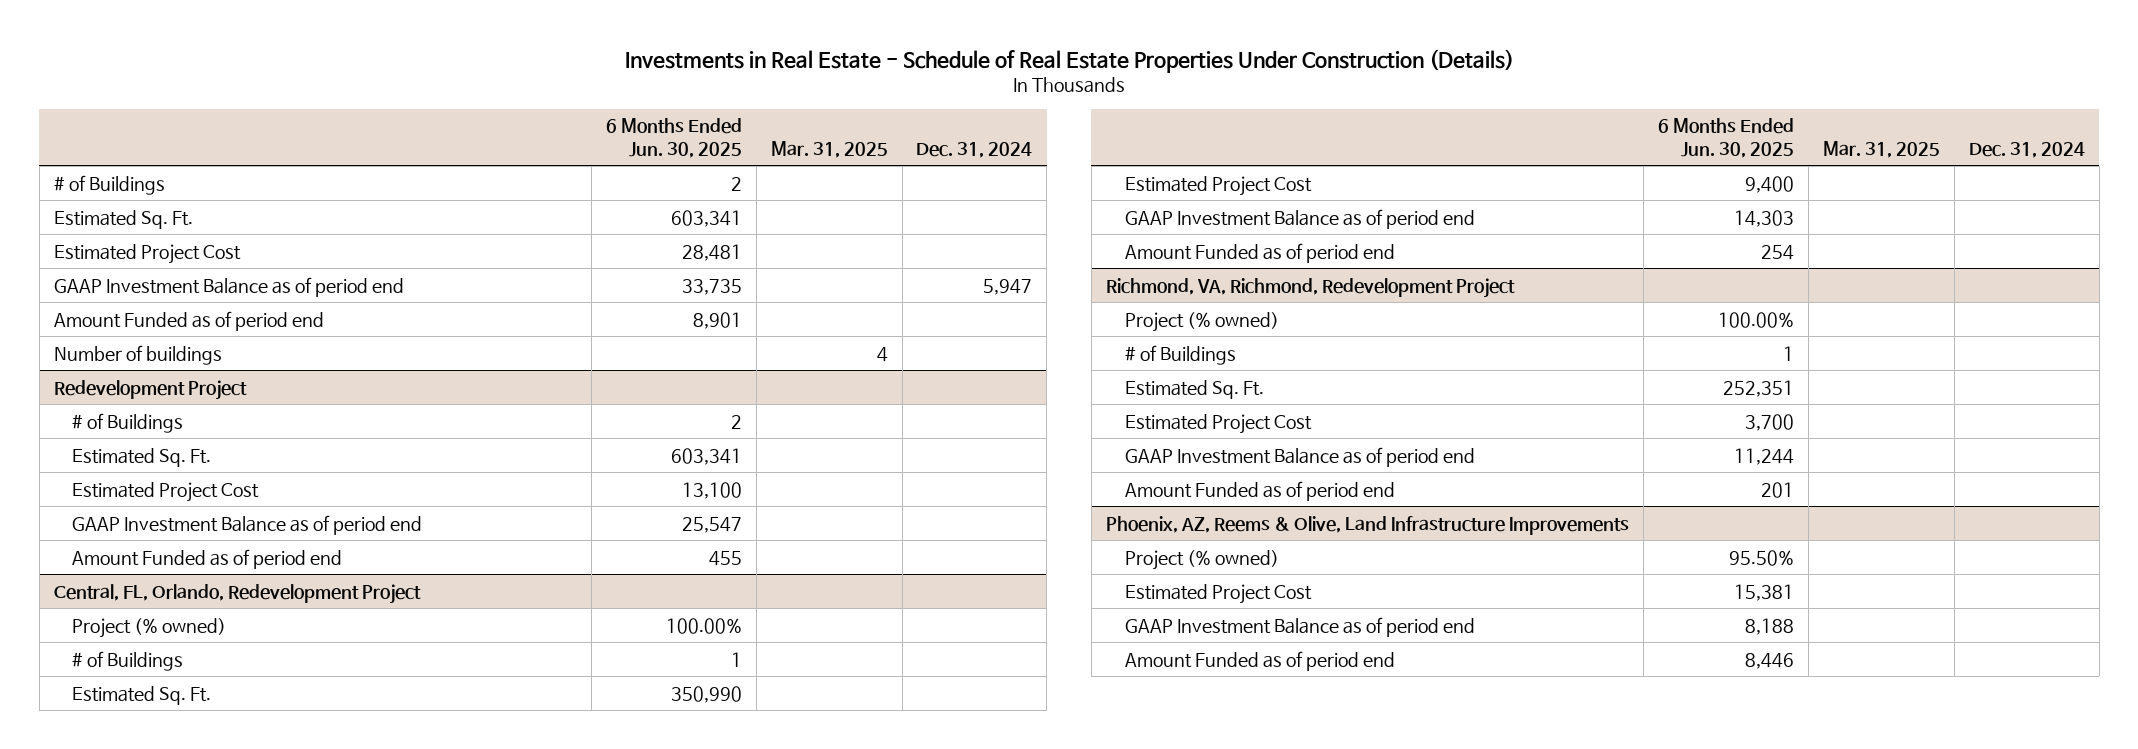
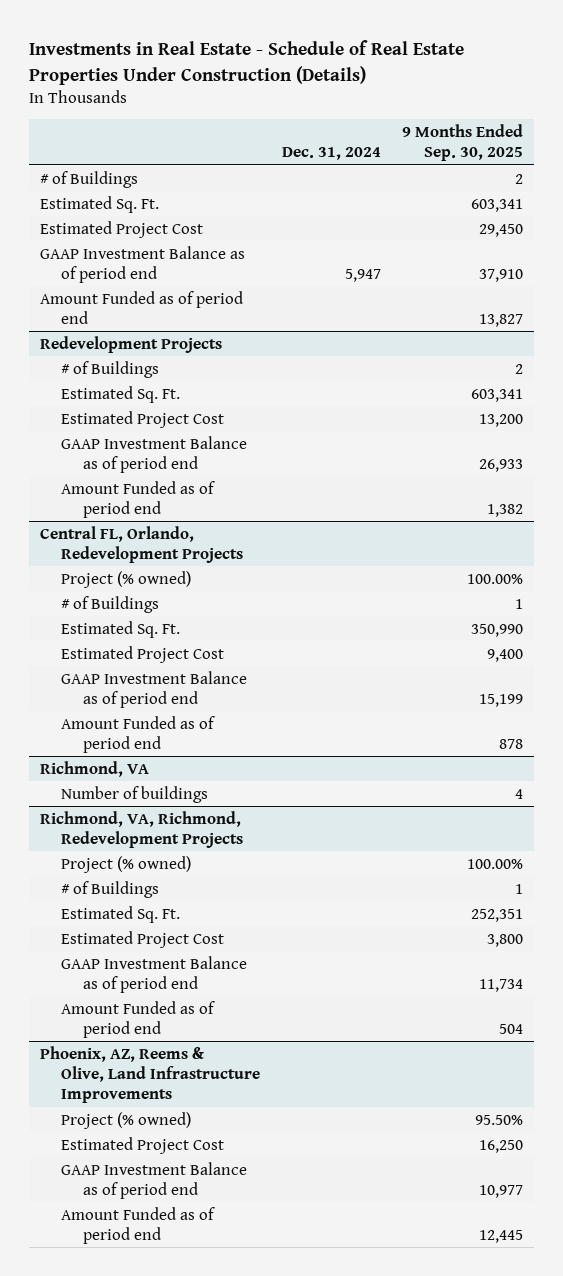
- | 6 Months Ended Jun. 30, 2025 | Mar. 31, 2025 | Dec. 31, 2024
+ | Dec. 31, 2024 | 9 Months Ended Sep. 30, 2025
- Number of buildings | | 4 |
- Redevelopment Project
+ Redevelopment Projects
- Central, FL, Orlando, Redevelopment Project
+ Central FL, Orlando, Redevelopment Projects
- Richmond, VA, Richmond, Redevelopment Project
+ Richmond, VA
+ Number of buildings | | 4
+ Richmond, VA, Richmond, Redevelopment Projects

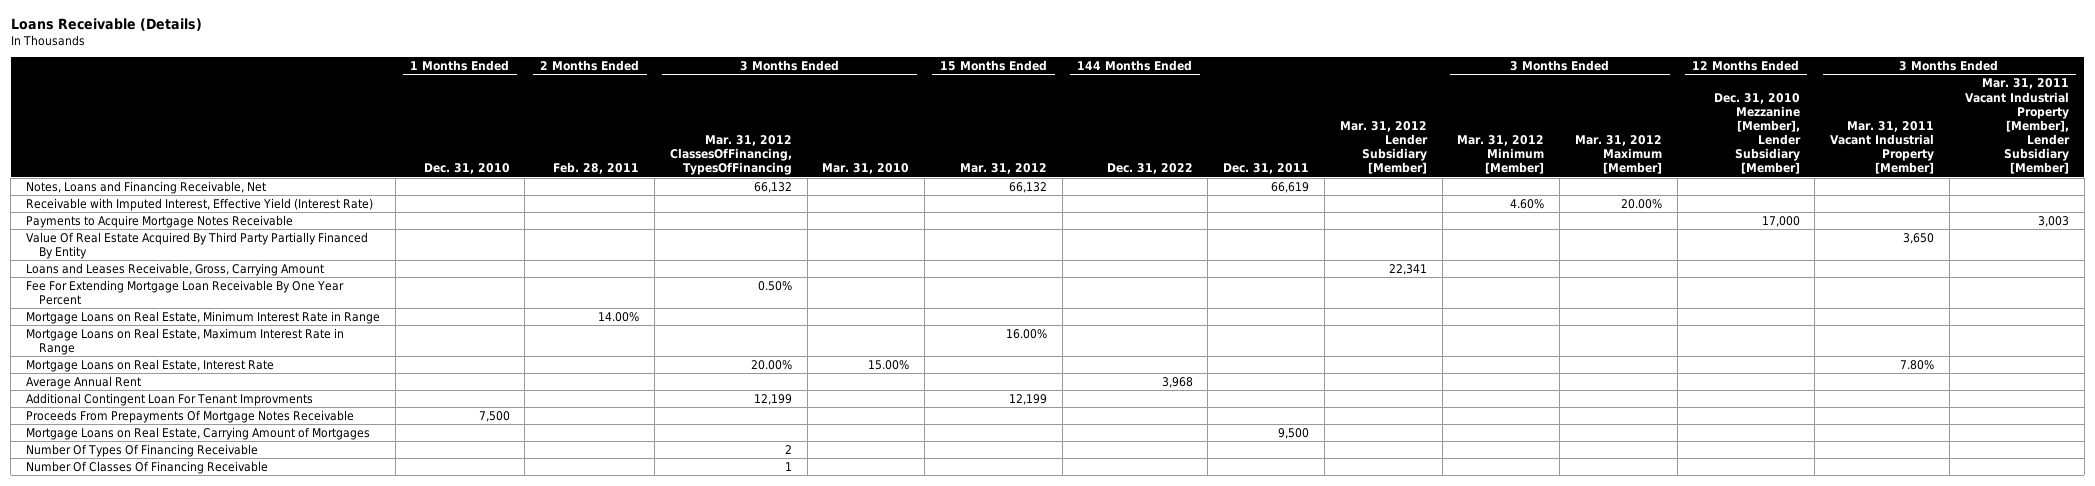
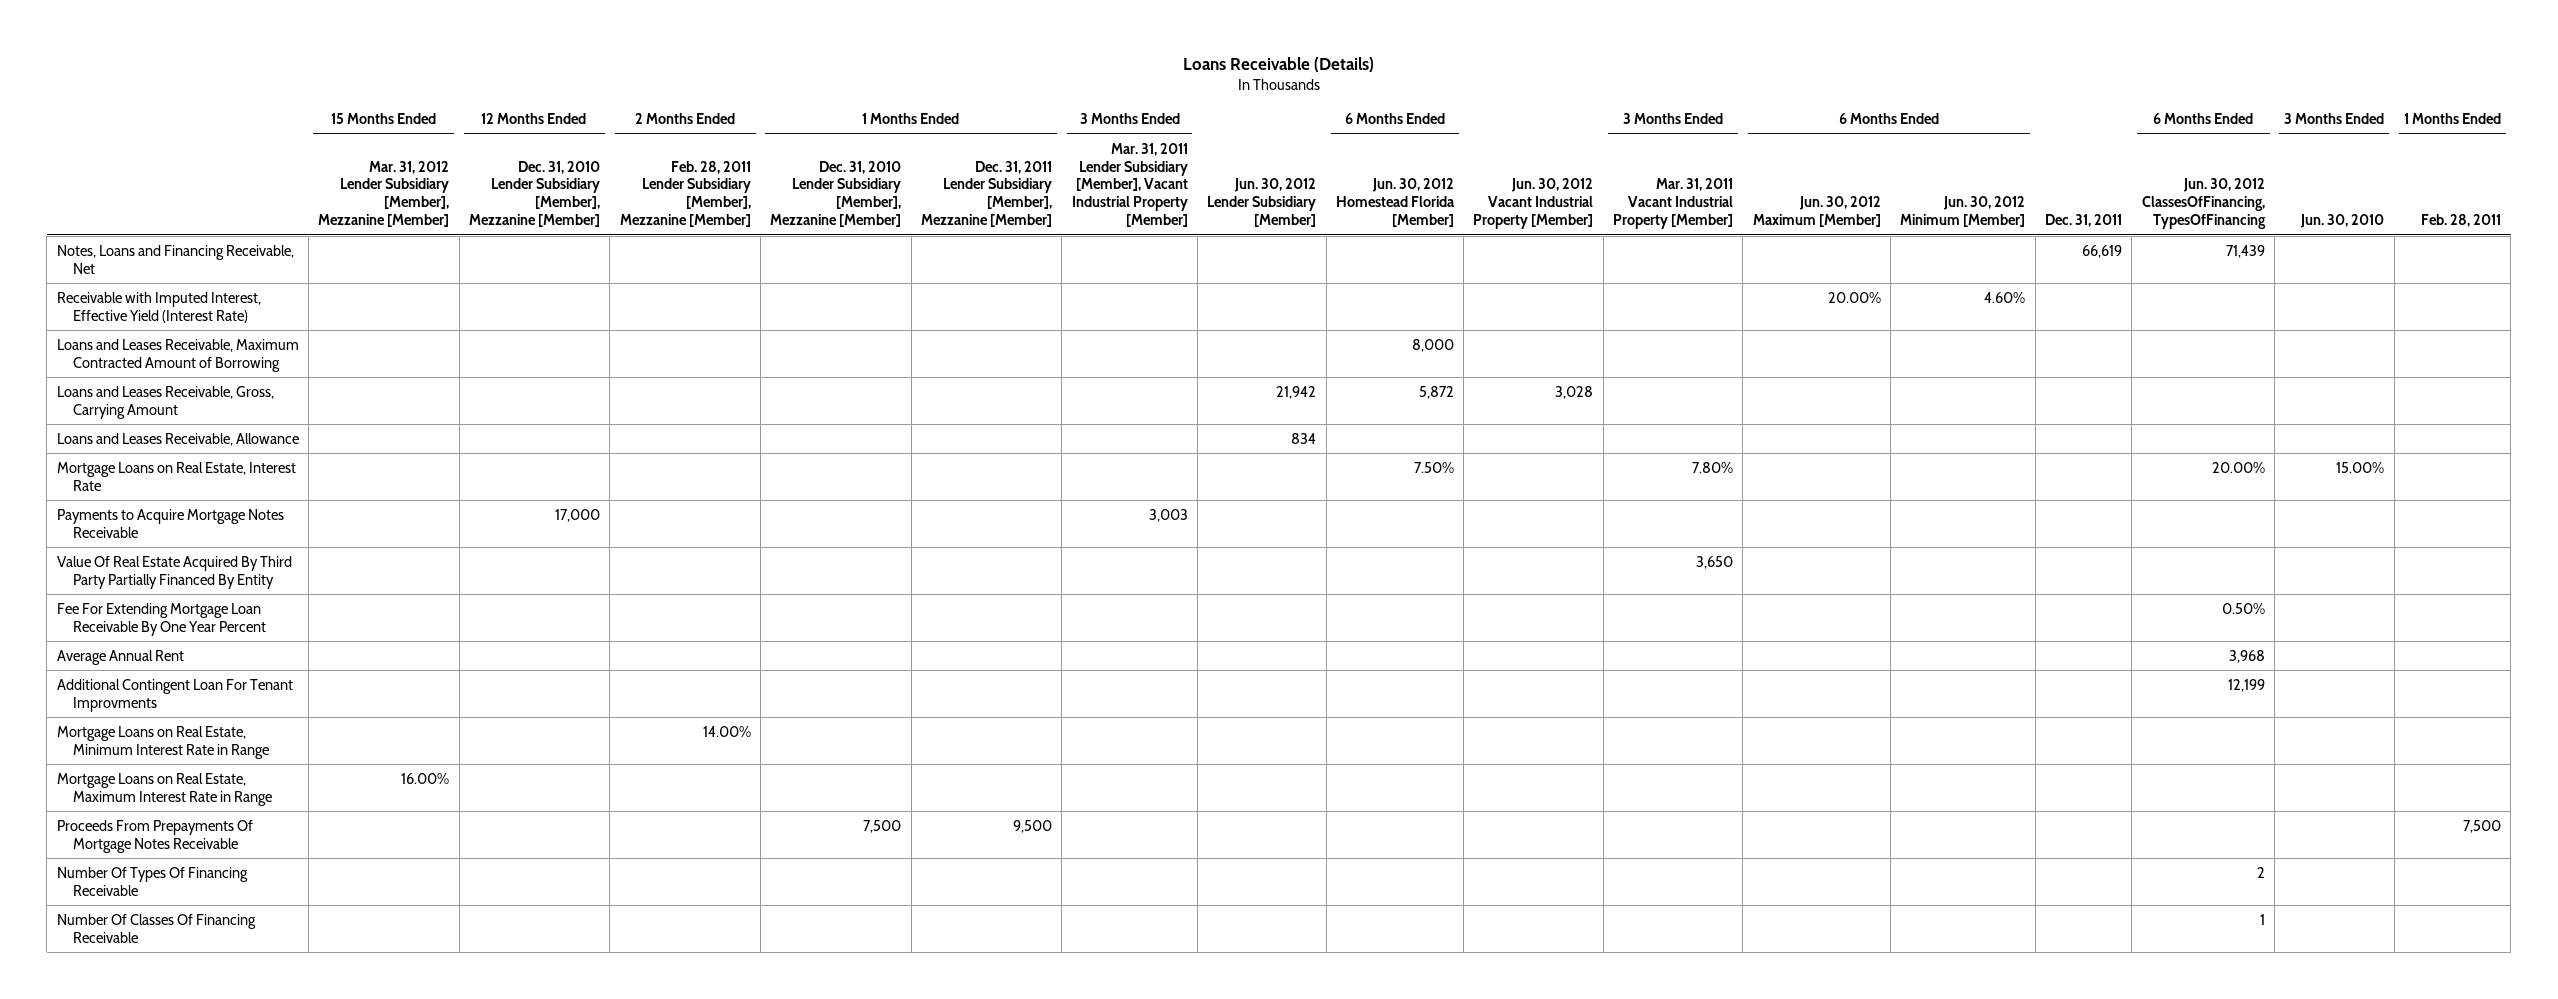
- | 1 Months Ended Dec. 31, 2010 | 2 Months Ended Feb. 28, 2011 | 3 Months Ended Mar. 31, 2012 ClassesOfFinancing, TypesOfFinancing | 3 Months Ended Mar. 31, 2010 | 15 Months Ended Mar. 31, 2012 | 144 Months Ended Dec. 31, 2022 | Dec. 31, 2011 | Mar. 31, 2012 Lender Subsidiary [Member] | 3 Months Ended Mar. 31, 2012 Minimum [Member] | 3 Months Ended Mar. 31, 2012 Maximum [Member] | 12 Months Ended Dec. 31, 2010 Mezzanine [Member], Lender Subsidiary [Member] | 3 Months Ended Mar. 31, 2011 Vacant Industrial Property [Member] | 3 Months Ended Mar. 31, 2011 Vacant Industrial Property [Member], Lender Subsidiary [Member]
+ | 15 Months Ended Mar. 31, 2012 Lender Subsidiary [Member], Mezzanine [Member] | 12 Months Ended Dec. 31, 2010 Lender Subsidiary [Member], Mezzanine [Member] | 2 Months Ended Feb. 28, 2011 Lender Subsidiary [Member], Mezzanine [Member] | 1 Months Ended Dec. 31, 2010 Lender Subsidiary [Member], Mezzanine [Member] | 1 Months Ended Dec. 31, 2011 Lender Subsidiary [Member], Mezzanine [Member] | 3 Months Ended Mar. 31, 2011 Lender Subsidiary [Member], Vacant Industrial Property [Member] | Jun. 30, 2012 Lender Subsidiary [Member] | 6 Months Ended Jun. 30, 2012 Homestead Florida [Member] | Jun. 30, 2012 Vacant Industrial Property [Member] | 3 Months Ended Mar. 31, 2011 Vacant Industrial Property [Member] | 6 Months Ended Jun. 30, 2012 Maximum [Member] | 6 Months Ended Jun. 30, 2012 Minimum [Member] | Dec. 31, 2011 | 6 Months Ended Jun. 30, 2012 ClassesOfFinancing, TypesOfFinancing | 3 Months Ended Jun. 30, 2010 | 1 Months Ended Feb. 28, 2011
+ Loans and Leases Receivable, Maximum Contracted Amount of Borrowing | | | | | | | | 8,000 | | | | | | | |
moved up: Loans and Leases Receivable, Gross, Carrying Amount | | | | | | | 21,942 | 5,872 | 3,028 | | | | | | |
+ Loans and Leases Receivable, Allowance | | | | | | | 834 | | | | | | | | |
moved up: Mortgage Loans on Real Estate, Interest Rate | | | | | | | | 7.50% | | 7.80% | | | | 20.00% | 15.00% |
moved down: Mortgage Loans on Real Estate, Minimum Interest Rate in Range | | | 14.00% | | | | | | | | | | | | |
moved down: Mortgage Loans on Real Estate, Maximum Interest Rate in Range | 16.00% | | | | | | | | | | | | | | |
- Mortgage Loans on Real Estate, Carrying Amount of Mortgages | | | | | | | 9,500 | | | | | |

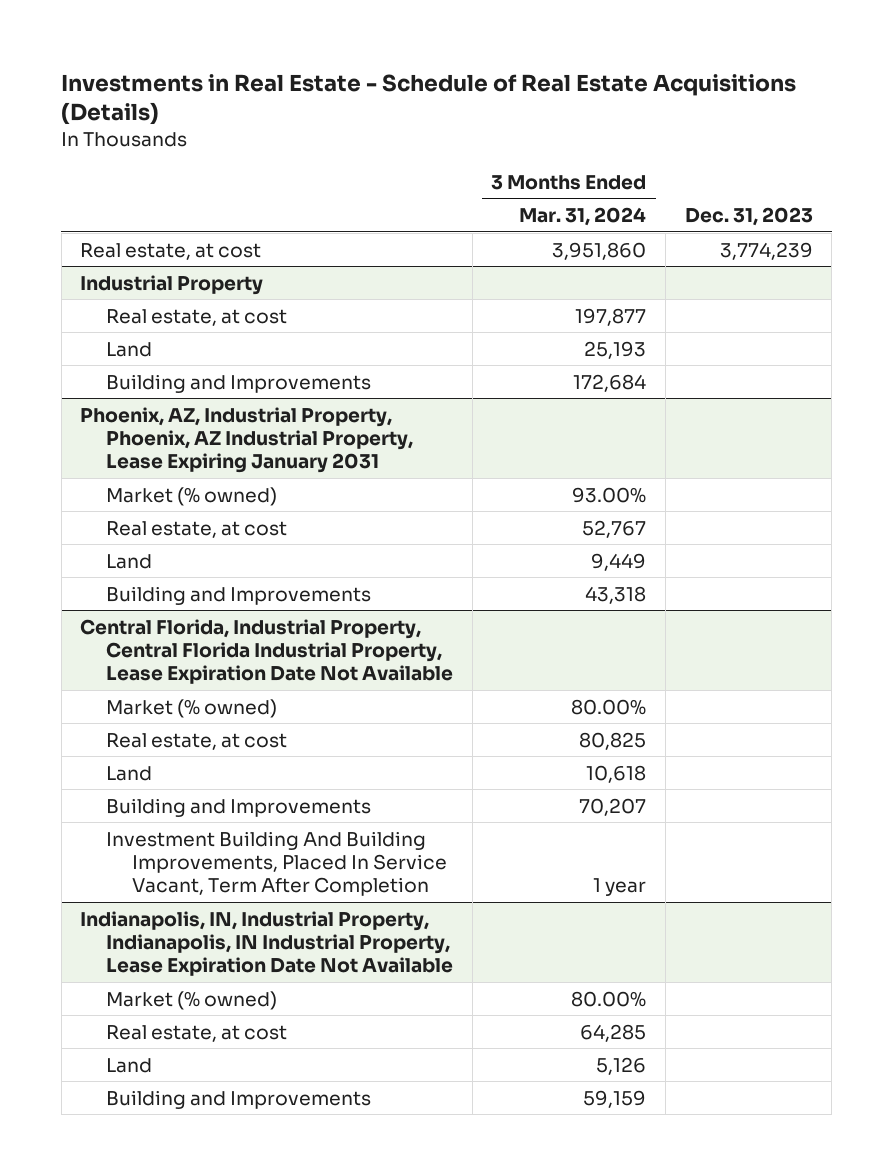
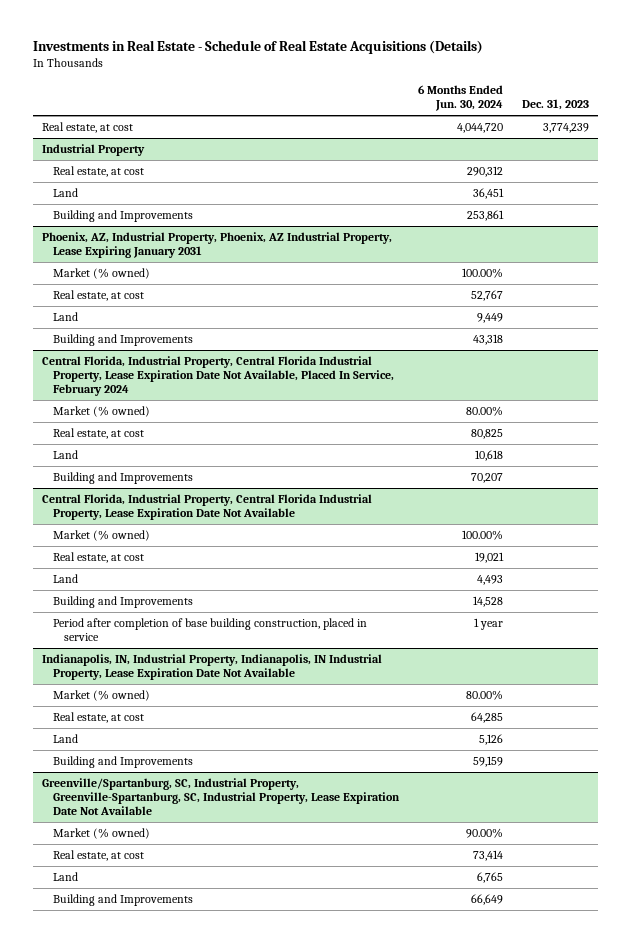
- | 3 Months Ended Mar. 31, 2024 | Dec. 31, 2023
+ | 6 Months Ended Jun. 30, 2024 | Dec. 31, 2023
+ Central Florida, Industrial Property, Central Florida Industrial Property, Lease Expiration Date Not Available, Placed In Service, February 2024
+ Market (% owned) | 80.00% |
+ Real estate, at cost | 80,825 |
+ Land | 10,618 |
+ Building and Improvements | 70,207 |
@ Central Florida, Industrial Property, Central Florida Industrial Property, Lease Expiration Date Not Available
- Investment Building And Building Improvements, Placed In Service Vacant, Term After Completion | 1 year |
+ Period after completion of base building construction, placed in service | 1 year |
+ Greenville/Spartanburg, SC, Industrial Property, Greenville-Spartanburg, SC, Industrial Property, Lease Expiration Date Not Available
+ Market (% owned) | 90.00% |
+ Real estate, at cost | 73,414 |
+ Land | 6,765 |
+ Building and Improvements | 66,649 |

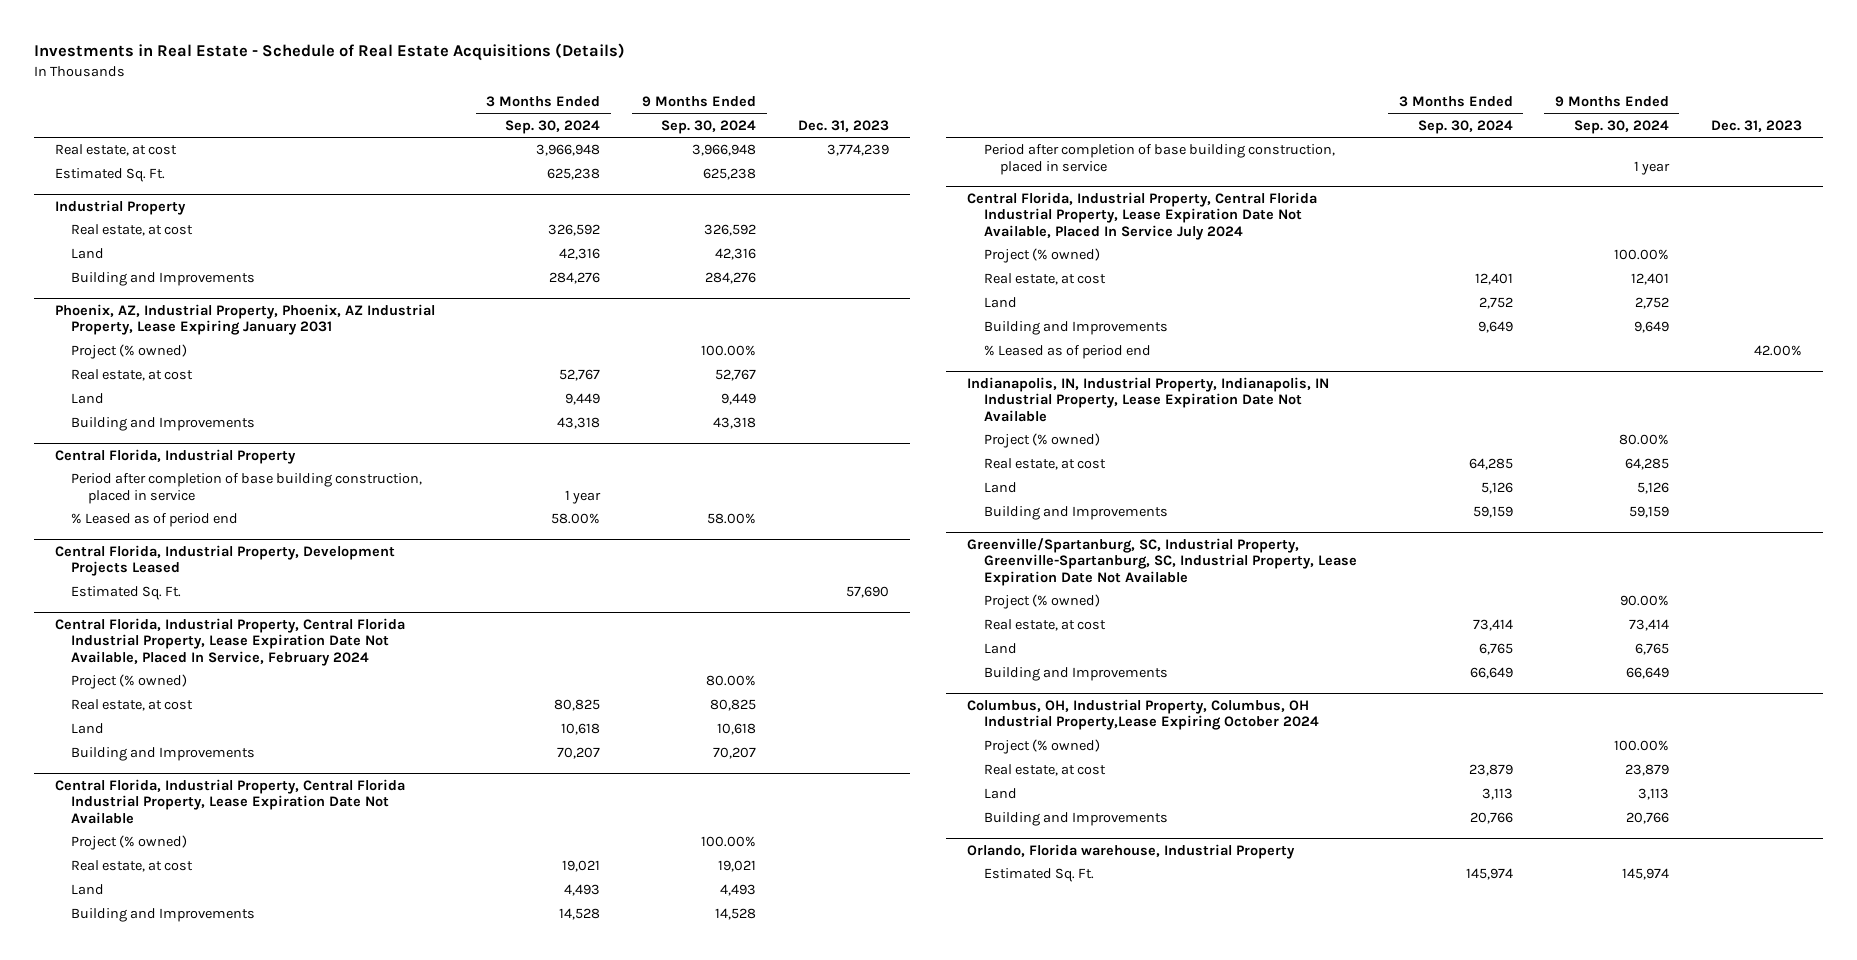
- | 6 Months Ended Jun. 30, 2024 | Dec. 31, 2023
+ | 3 Months Ended Sep. 30, 2024 | 9 Months Ended Sep. 30, 2024 | Dec. 31, 2023
+ Estimated Sq. Ft. | 625,238 | 625,238 |
@ Phoenix, AZ, Industrial Property, Phoenix, AZ Industrial Property, Lease Expiring January 2031
- Market (% owned) | 100.00% |
+ Project (% owned) | | 100.00% |
+ Central Florida, Industrial Property
+ Period after completion of base building construction, placed in service | 1 year | |
+ % Leased as of period end | 58.00% | 58.00% |
+ Central Florida, Industrial Property, Development Projects Leased
+ Estimated Sq. Ft. | | | 57,690
@ Central Florida, Industrial Property, Central Florida Industrial Property, Lease Expiration Date Not Available, Placed In Service, February 2024
- Market (% owned) | 80.00% |
+ Project (% owned) | | 80.00% |
@ Central Florida, Industrial Property, Central Florida Industrial Property, Lease Expiration Date Not Available
- Market (% owned) | 100.00% |
+ Project (% owned) | | 100.00% |
+ Central Florida, Industrial Property, Central Florida Industrial Property, Lease Expiration Date Not Available, Placed In Service July 2024
+ Project (% owned) | | 100.00% |
+ Real estate, at cost | 12,401 | 12,401 |
+ Land | 2,752 | 2,752 |
+ Building and Improvements | 9,649 | 9,649 |
+ % Leased as of period end | | | 42.00%
@ Indianapolis, IN, Industrial Property, Indianapolis, IN Industrial Property, Lease Expiration Date Not Available
- Market (% owned) | 80.00% |
+ Project (% owned) | | 80.00% |
@ Greenville/Spartanburg, SC, Industrial Property, Greenville-Spartanburg, SC, Industrial Property, Lease Expiration Date Not Available
- Market (% owned) | 90.00% |
+ Project (% owned) | | 90.00% |
+ Columbus, OH, Industrial Property, Columbus, OH Industrial Property,Lease Expiring October 2024
+ Project (% owned) | | 100.00% |
+ Real estate, at cost | 23,879 | 23,879 |
+ Land | 3,113 | 3,113 |
+ Building and Improvements | 20,766 | 20,766 |
+ Orlando, Florida warehouse, Industrial Property
+ Estimated Sq. Ft. | 145,974 | 145,974 |

